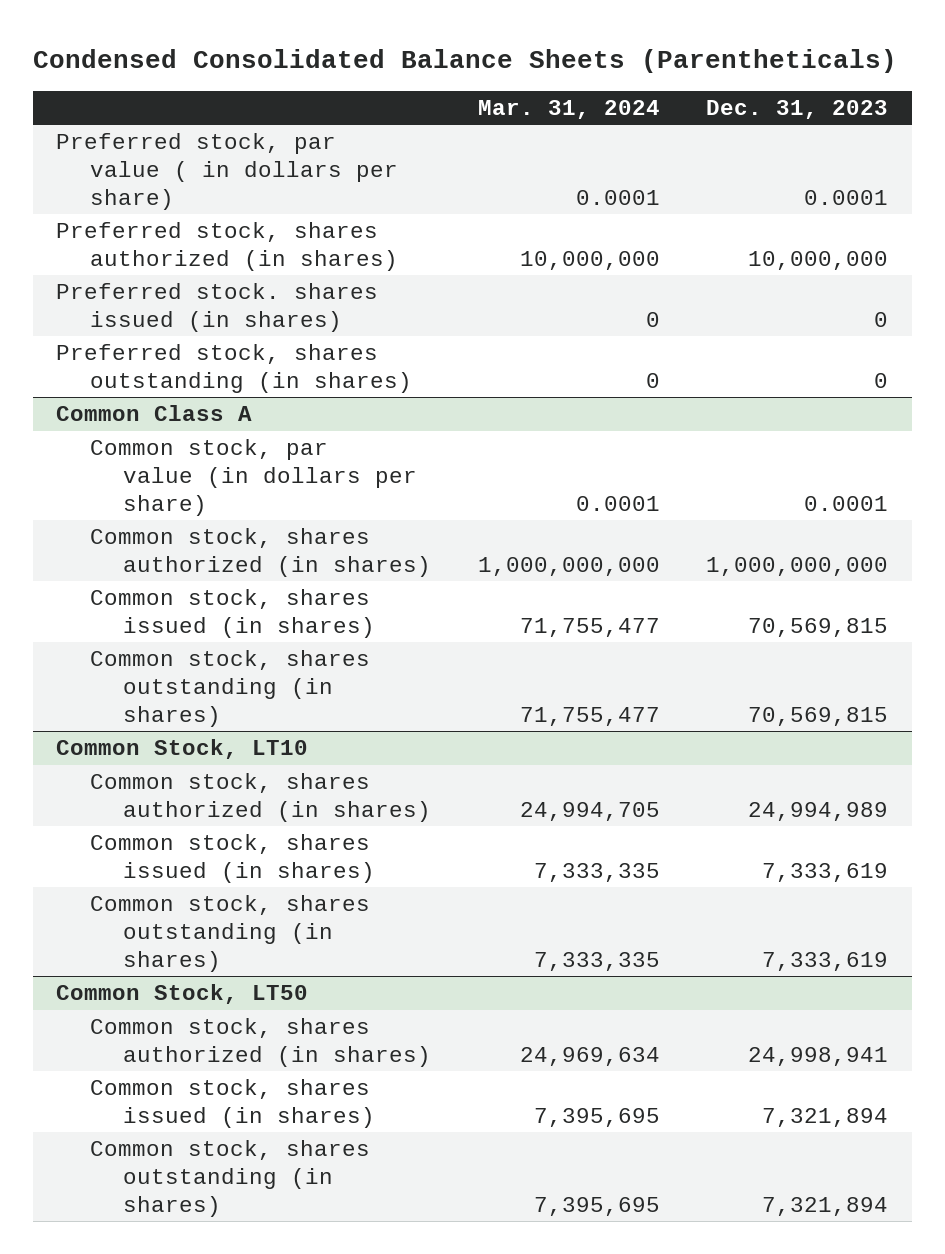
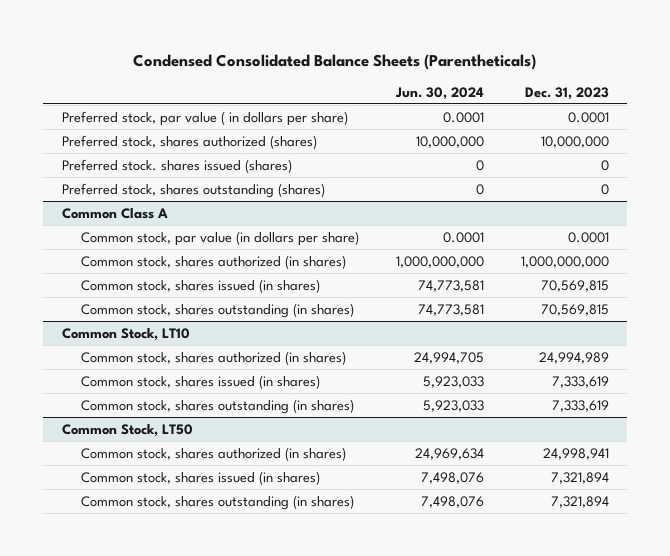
- | Mar. 31, 2024 | Dec. 31, 2023
+ | Jun. 30, 2024 | Dec. 31, 2023
- Preferred stock, shares authorized (in shares) | 10,000,000 | 10,000,000
- Preferred stock. shares issued (in shares) | 0 | 0
- Preferred stock, shares outstanding (in shares) | 0 | 0
+ Preferred stock, shares authorized (shares) | 10,000,000 | 10,000,000
+ Preferred stock. shares issued (shares) | 0 | 0
+ Preferred stock, shares outstanding (shares) | 0 | 0

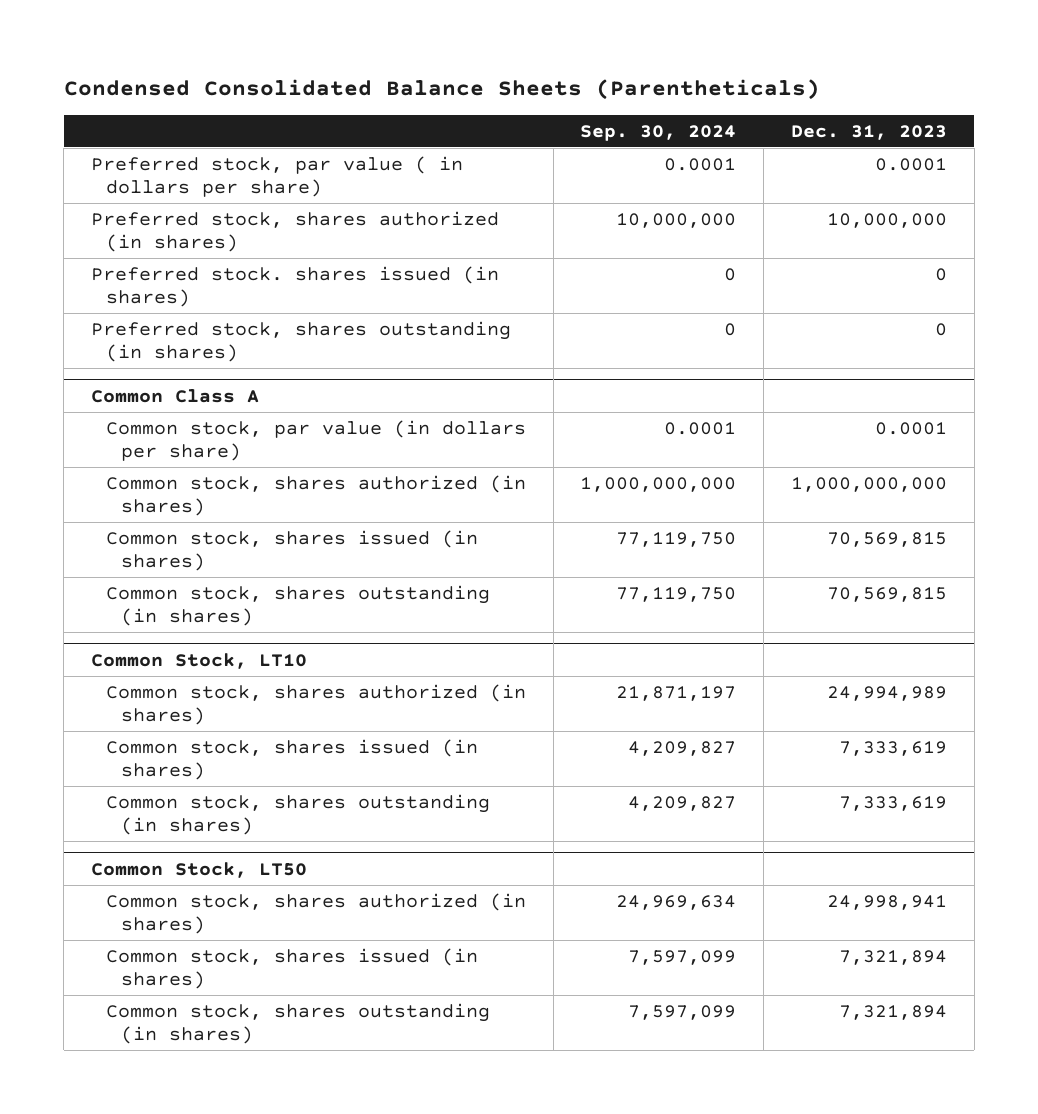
- | Jun. 30, 2024 | Dec. 31, 2023
+ | Sep. 30, 2024 | Dec. 31, 2023
- Preferred stock, shares authorized (shares) | 10,000,000 | 10,000,000
- Preferred stock. shares issued (shares) | 0 | 0
- Preferred stock, shares outstanding (shares) | 0 | 0
+ Preferred stock, shares authorized (in shares) | 10,000,000 | 10,000,000
+ Preferred stock. shares issued (in shares) | 0 | 0
+ Preferred stock, shares outstanding (in shares) | 0 | 0

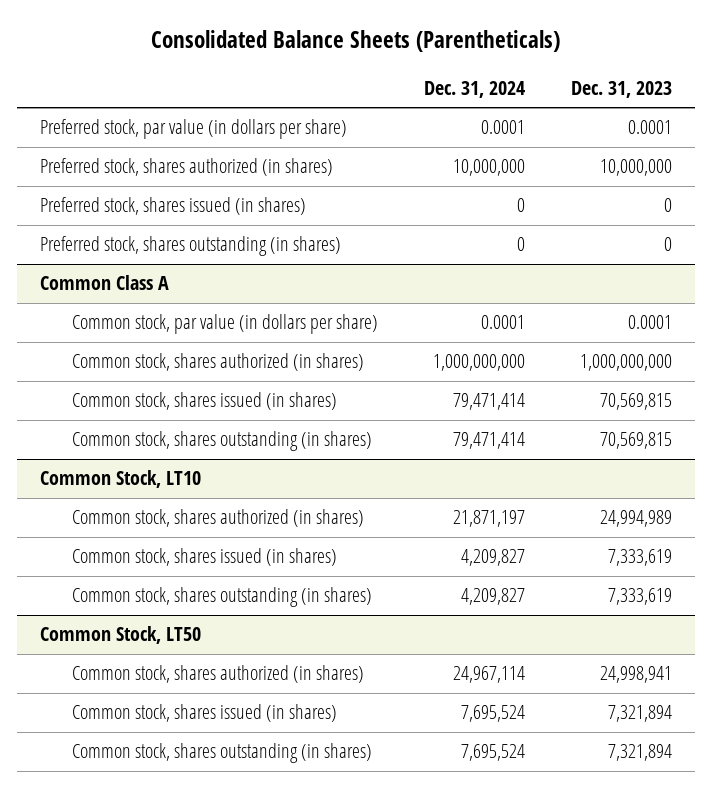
- Condensed Consolidated Balance Sheets (Parentheticals)
+ Consolidated Balance Sheets (Parentheticals)
- | Sep. 30, 2024 | Dec. 31, 2023
+ | Dec. 31, 2024 | Dec. 31, 2023
- Preferred stock, par value ( in dollars per share) | 0.0001 | 0.0001
+ Preferred stock, par value (in dollars per share) | 0.0001 | 0.0001
- Preferred stock. shares issued (in shares) | 0 | 0
+ Preferred stock, shares issued (in shares) | 0 | 0

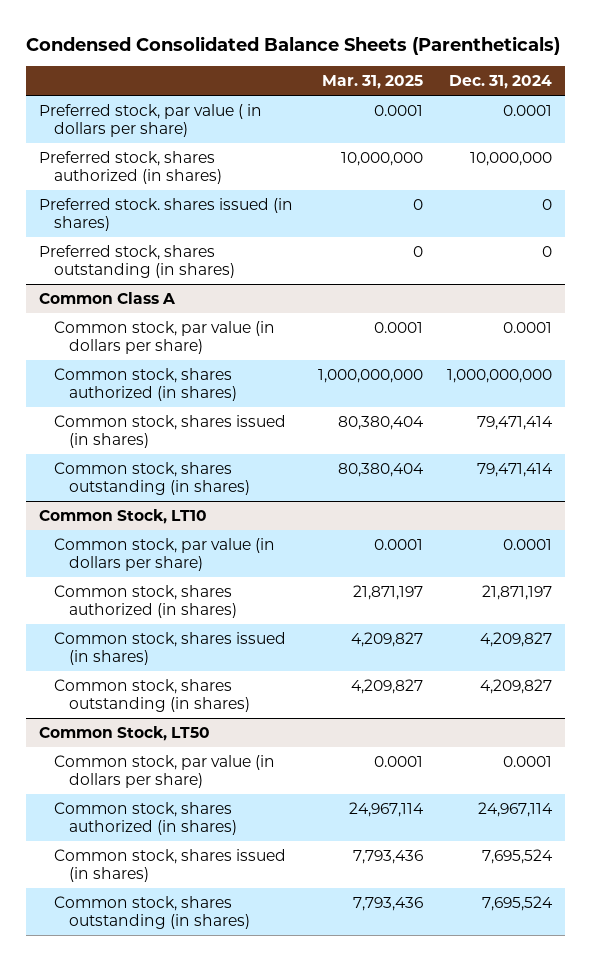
- Consolidated Balance Sheets (Parentheticals)
+ Condensed Consolidated Balance Sheets (Parentheticals)
- | Dec. 31, 2024 | Dec. 31, 2023
+ | Mar. 31, 2025 | Dec. 31, 2024
- Preferred stock, par value (in dollars per share) | 0.0001 | 0.0001
+ Preferred stock, par value ( in dollars per share) | 0.0001 | 0.0001
- Preferred stock, shares issued (in shares) | 0 | 0
+ Preferred stock. shares issued (in shares) | 0 | 0
@ Common Stock, LT10
+ Common stock, par value (in dollars per share) | 0.0001 | 0.0001
@ Common Stock, LT50
+ Common stock, par value (in dollars per share) | 0.0001 | 0.0001

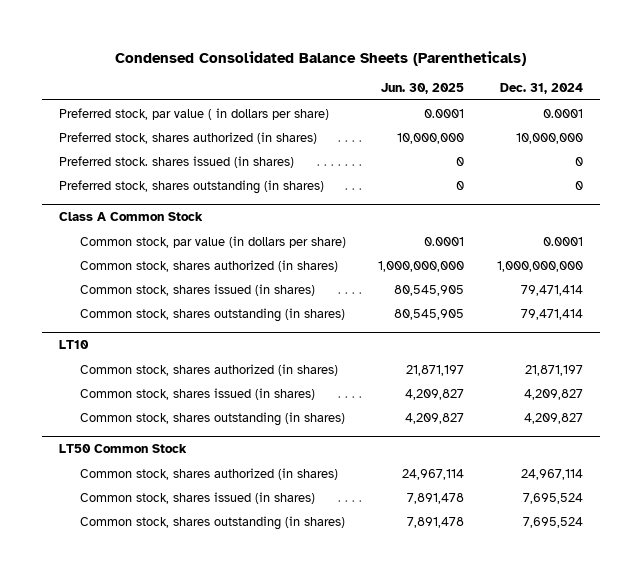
- | Mar. 31, 2025 | Dec. 31, 2024
+ | Jun. 30, 2025 | Dec. 31, 2024
- Common Class A
+ Class A Common Stock
- Common Stock, LT10
- Common stock, par value (in dollars per share) | 0.0001 | 0.0001
+ LT10
- Common Stock, LT50
- Common stock, par value (in dollars per share) | 0.0001 | 0.0001
+ LT50 Common Stock

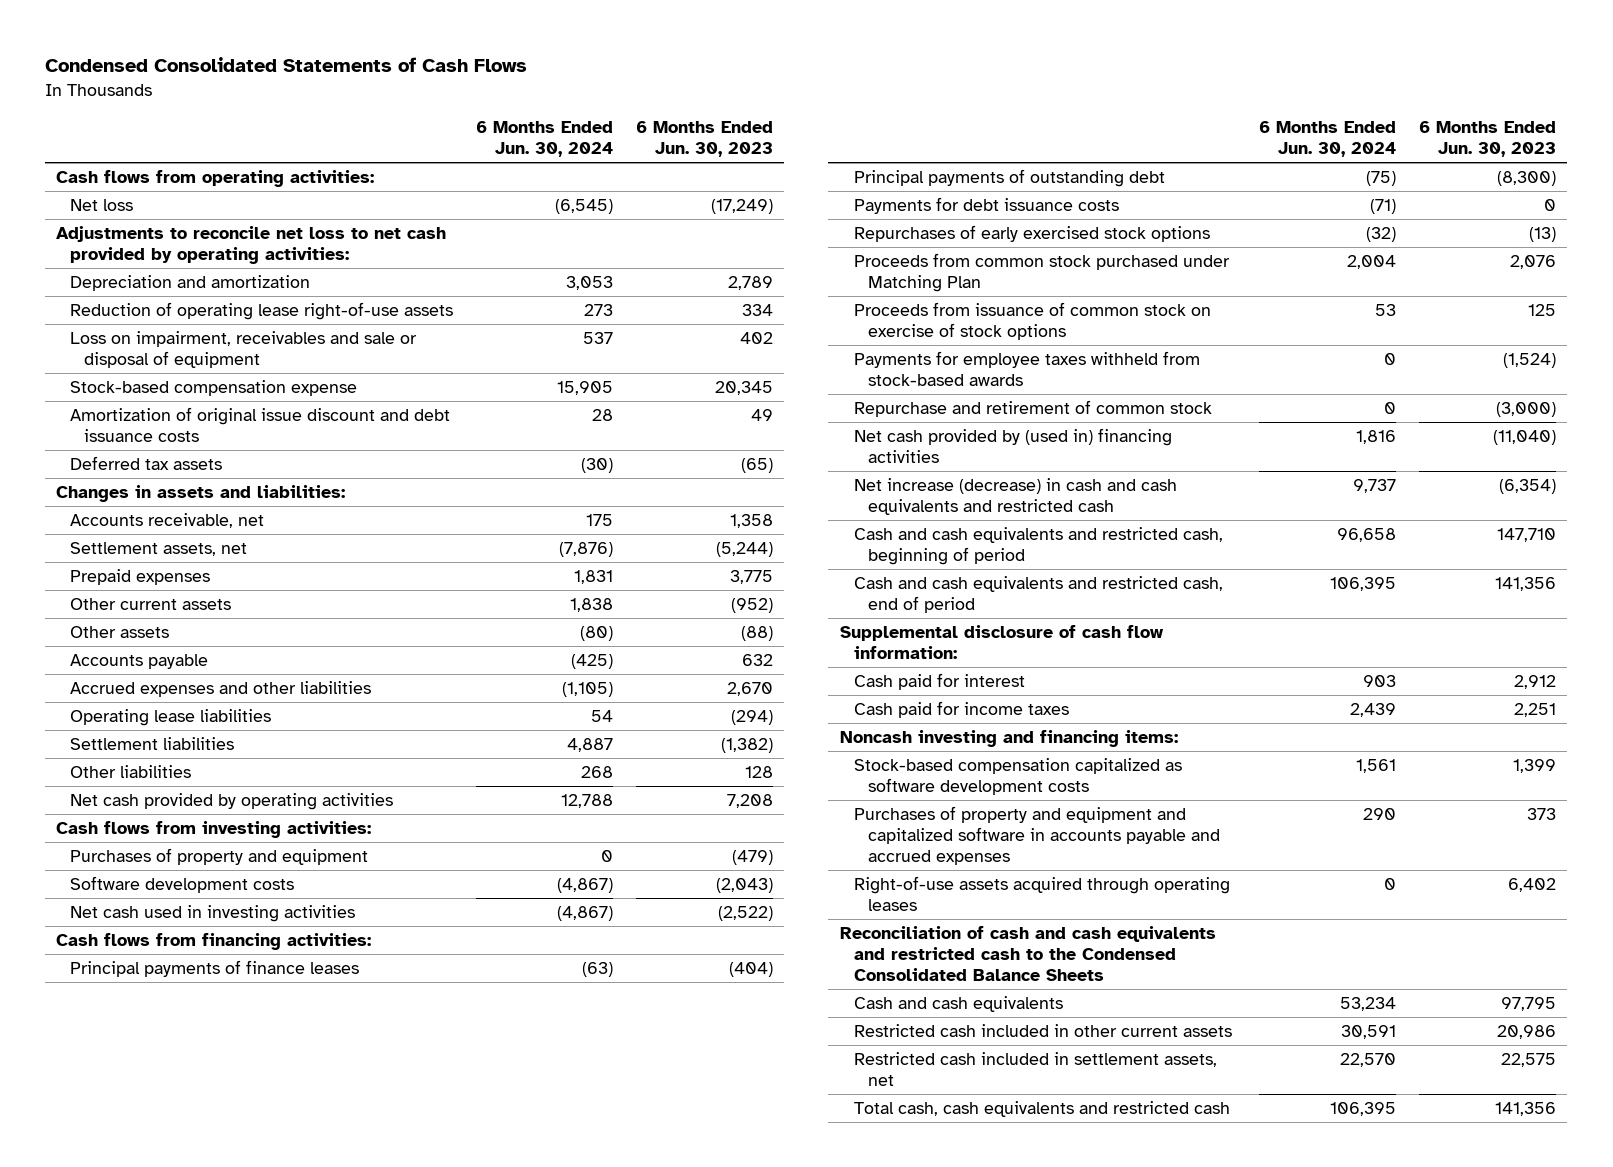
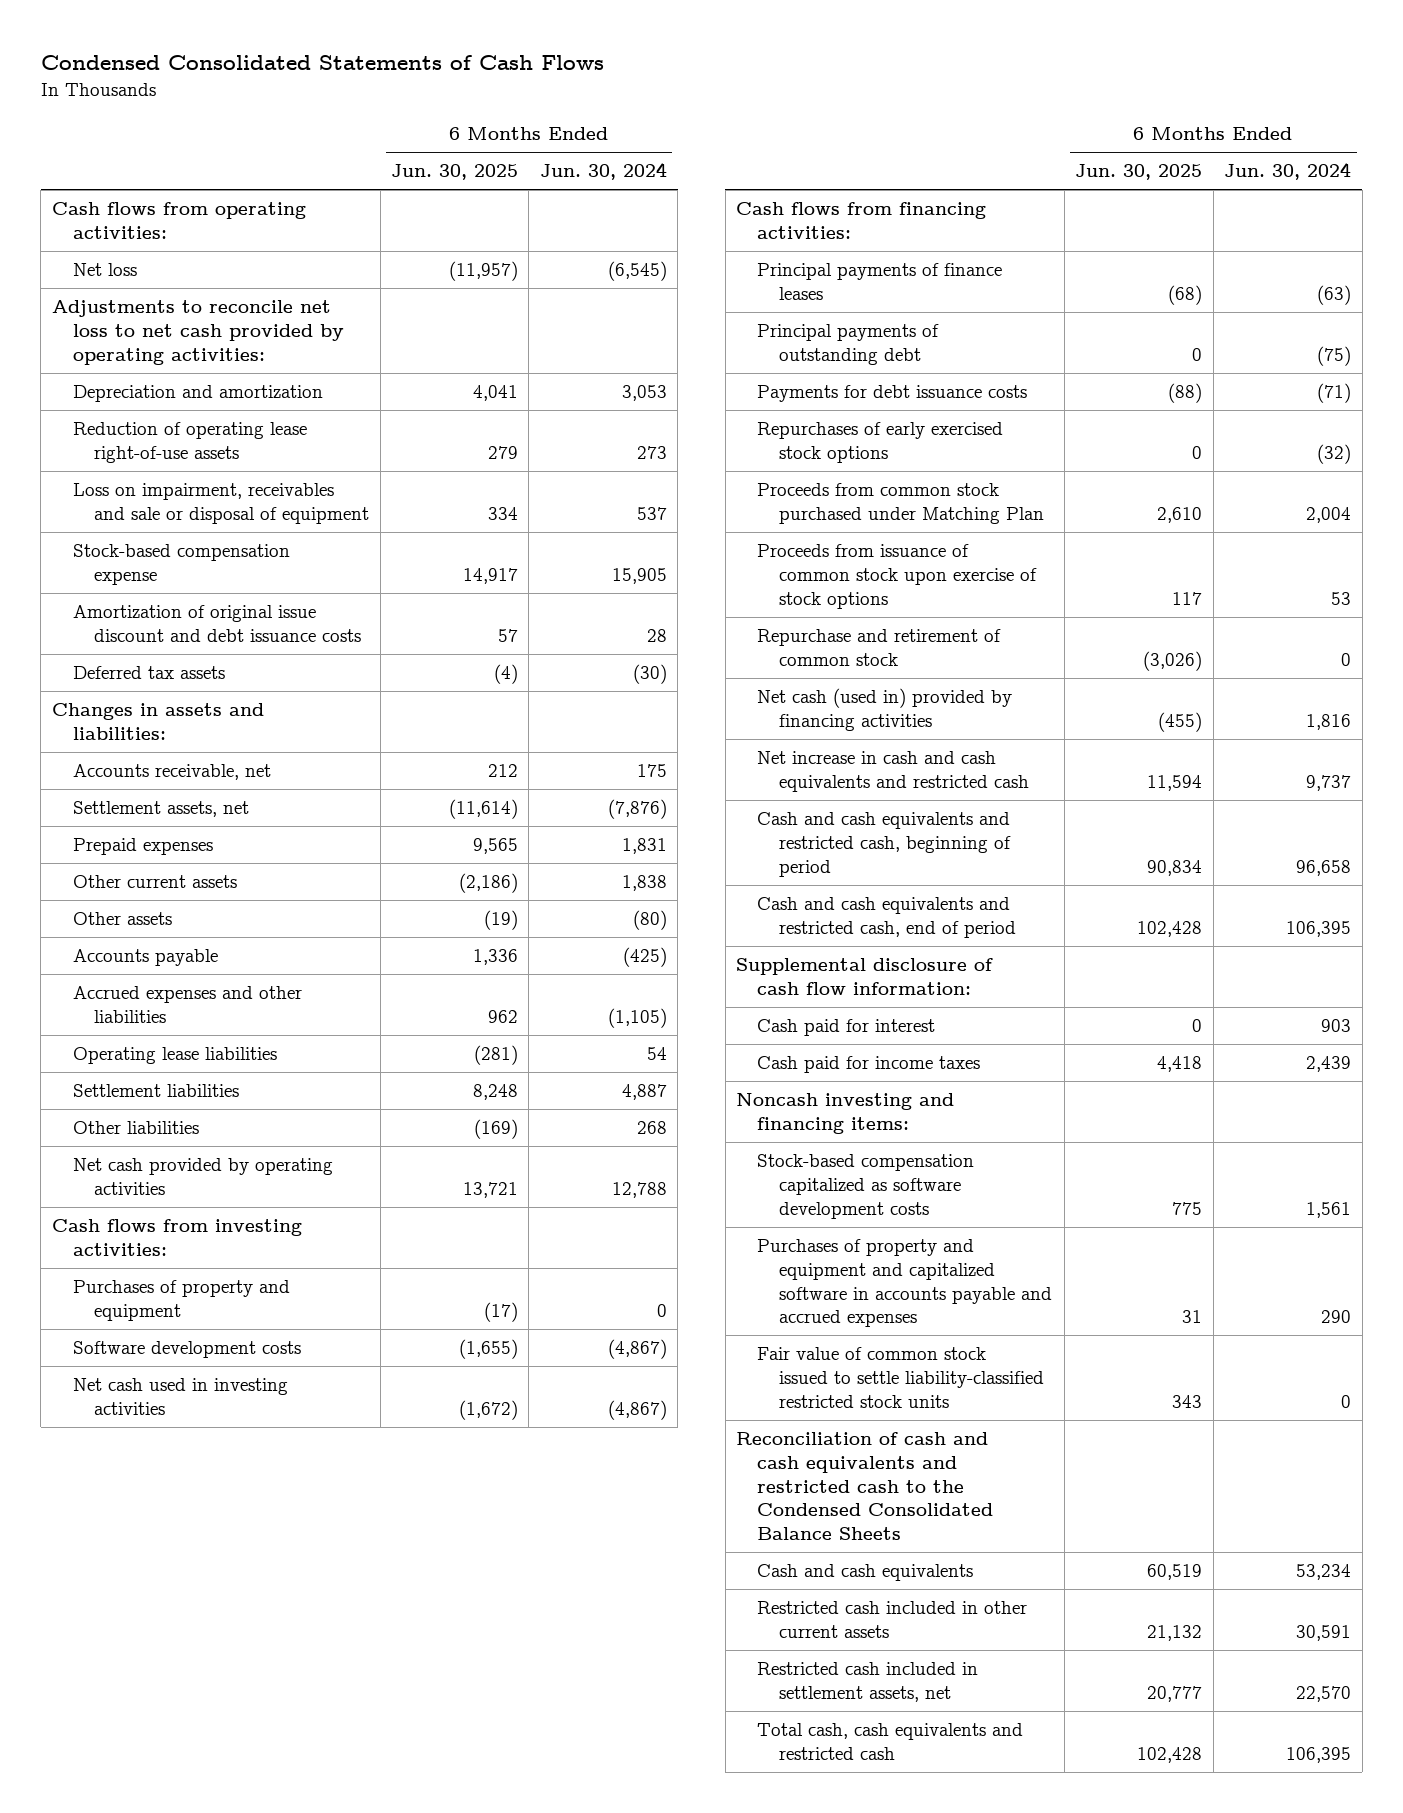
- | 6 Months Ended Jun. 30, 2024 | 6 Months Ended Jun. 30, 2023
+ | 6 Months Ended Jun. 30, 2025 | 6 Months Ended Jun. 30, 2024
- Proceeds from issuance of common stock on exercise of stock options | 53 | 125
- Payments for employee taxes withheld from stock-based awards | 0 | (1,524)
+ Proceeds from issuance of common stock upon exercise of stock options | 117 | 53
- Net cash provided by (used in) financing activities | 1,816 | (11,040)
- Net increase (decrease) in cash and cash equivalents and restricted cash | 9,737 | (6,354)
+ Net cash (used in) provided by financing activities | (455) | 1,816
+ Net increase in cash and cash equivalents and restricted cash | 11,594 | 9,737
- Right-of-use assets acquired through operating leases | 0 | 6,402
+ Fair value of common stock issued to settle liability-classified restricted stock units | 343 | 0

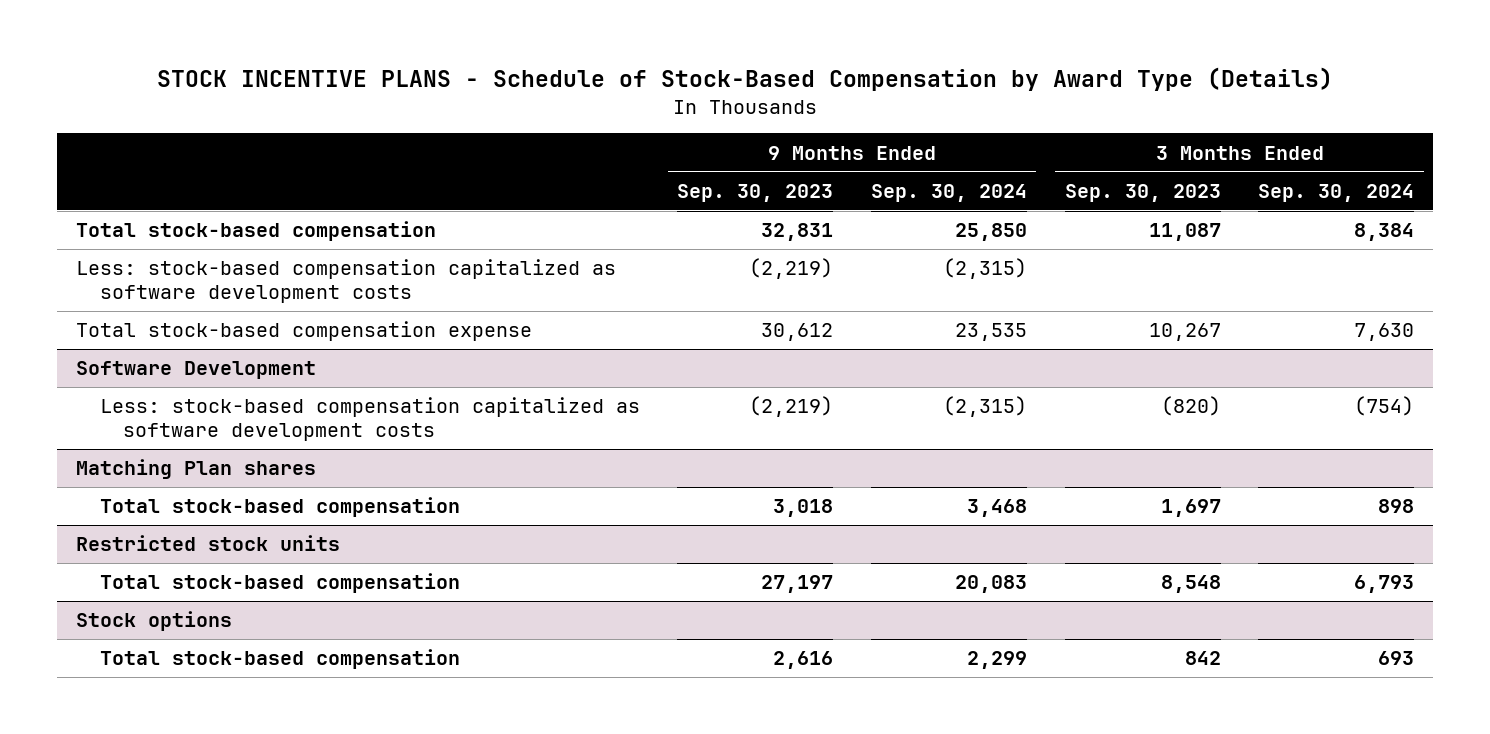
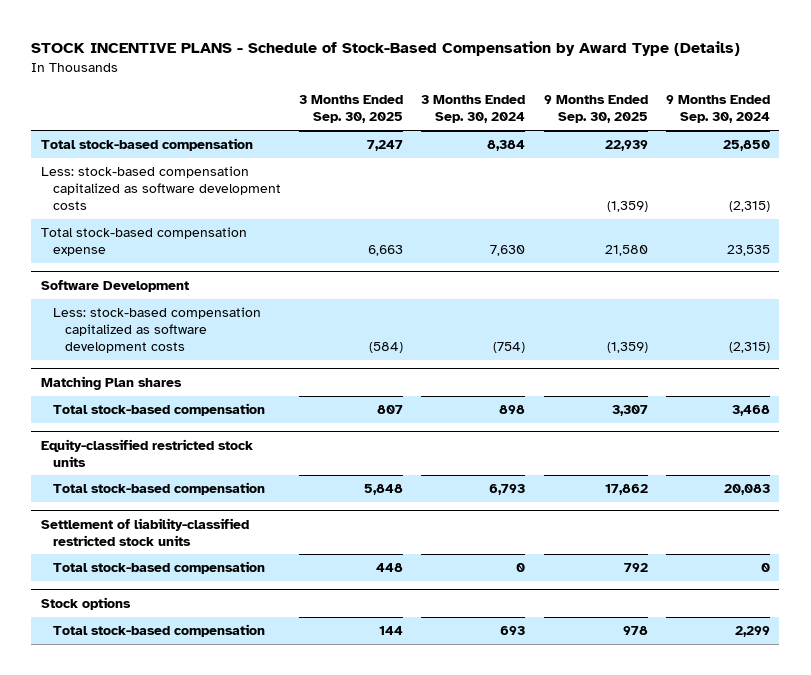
- | 9 Months Ended Sep. 30, 2023 | 9 Months Ended Sep. 30, 2024 | 3 Months Ended Sep. 30, 2023 | 3 Months Ended Sep. 30, 2024
+ | 3 Months Ended Sep. 30, 2025 | 3 Months Ended Sep. 30, 2024 | 9 Months Ended Sep. 30, 2025 | 9 Months Ended Sep. 30, 2024
- Restricted stock units
+ Equity-classified restricted stock units
+ Settlement of liability-classified restricted stock units
+ Total stock-based compensation | 448 | 0 | 792 | 0

